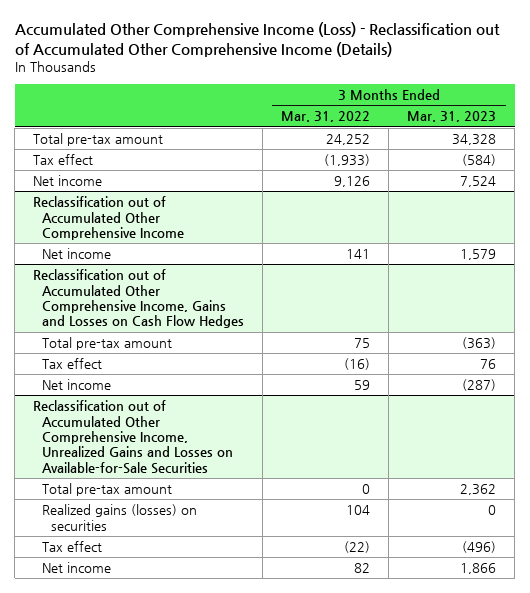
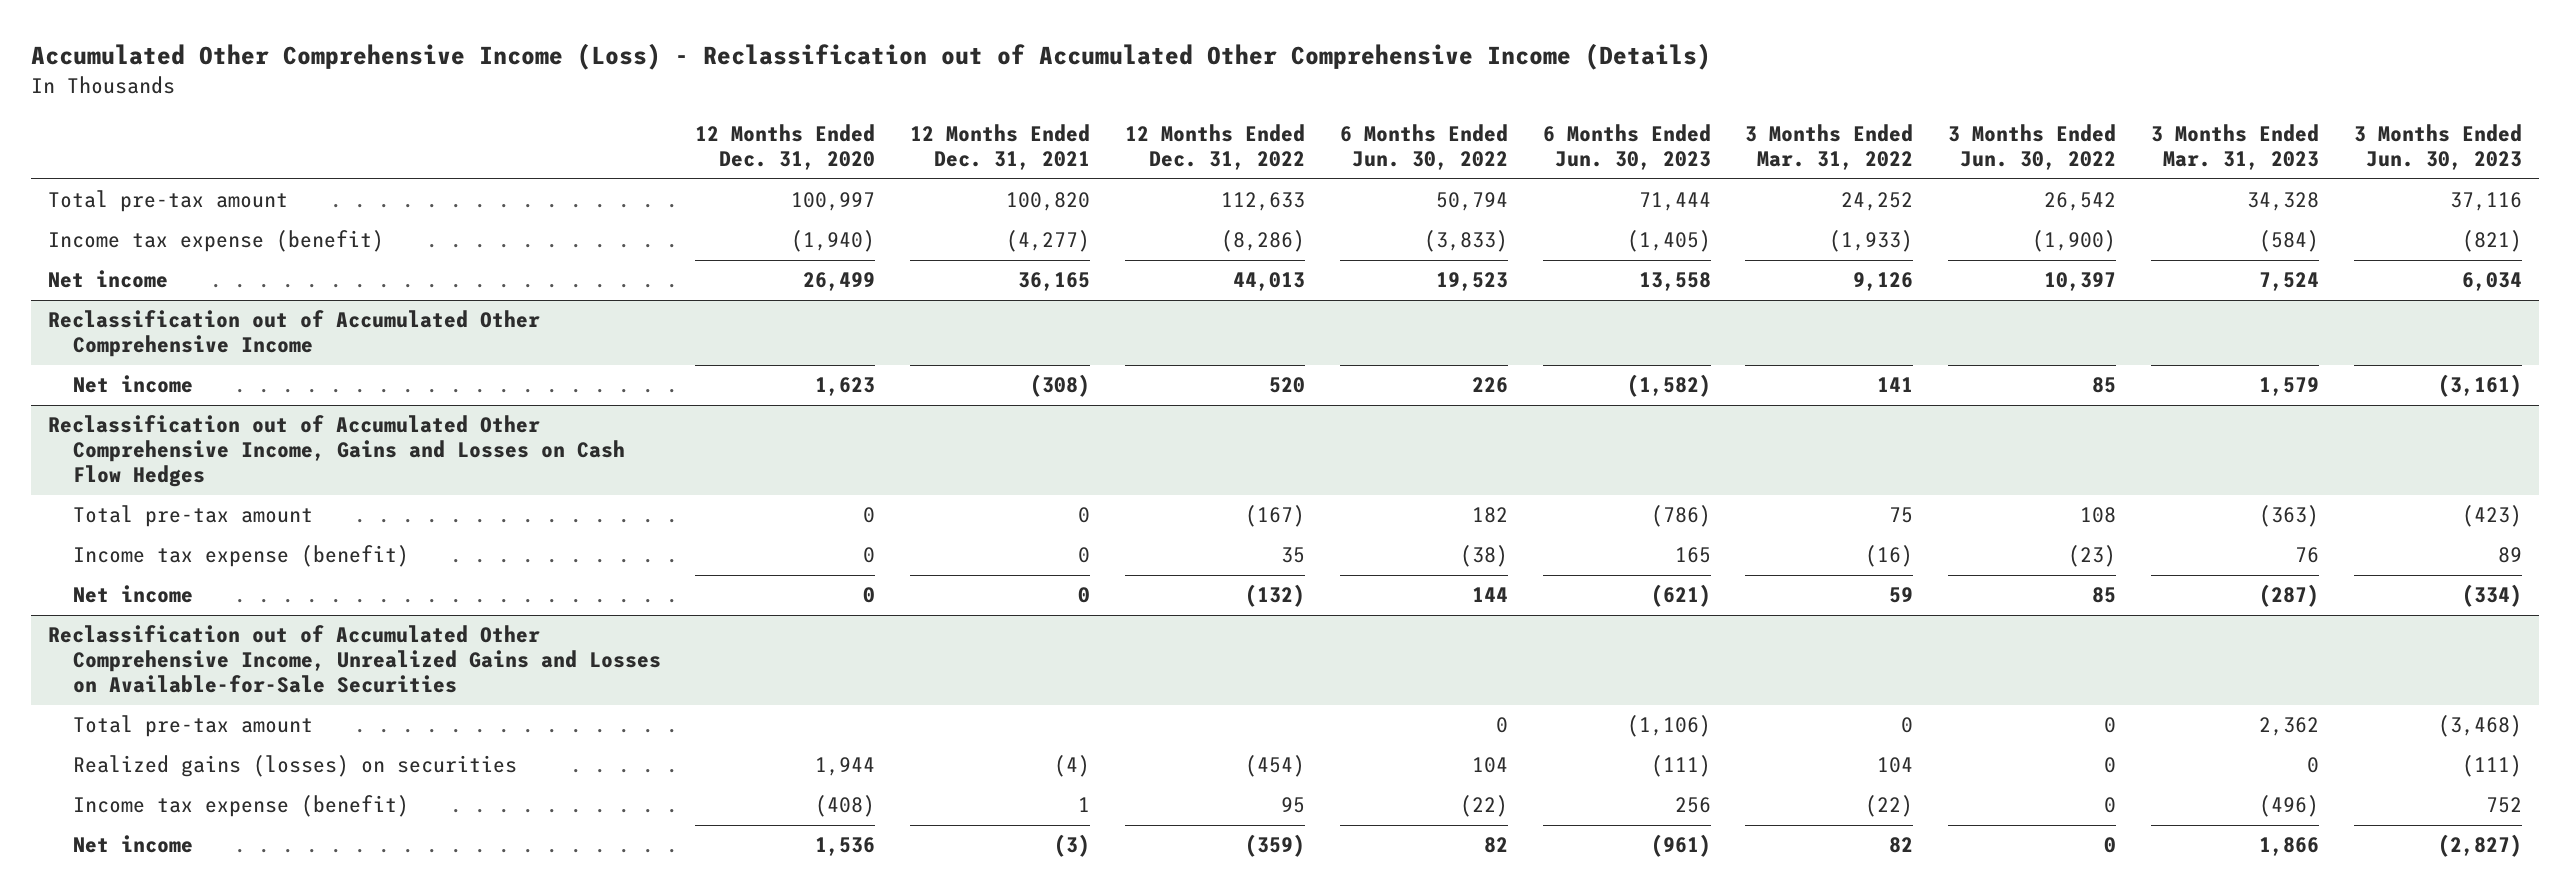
- | 3 Months Ended Mar. 31, 2022 | 3 Months Ended Mar. 31, 2023
+ | 12 Months Ended Dec. 31, 2020 | 12 Months Ended Dec. 31, 2021 | 12 Months Ended Dec. 31, 2022 | 6 Months Ended Jun. 30, 2022 | 6 Months Ended Jun. 30, 2023 | 3 Months Ended Mar. 31, 2022 | 3 Months Ended Jun. 30, 2022 | 3 Months Ended Mar. 31, 2023 | 3 Months Ended Jun. 30, 2023
- Tax effect | (1,933) | (584)
+ Income tax expense (benefit) | (1,940) | (4,277) | (8,286) | (3,833) | (1,405) | (1,933) | (1,900) | (584) | (821)
@ Reclassification out of Accumulated Other Comprehensive Income, Gains and Losses on Cash Flow Hedges
- Tax effect | (16) | 76
+ Income tax expense (benefit) | 0 | 0 | 35 | (38) | 165 | (16) | (23) | 76 | 89
@ Reclassification out of Accumulated Other Comprehensive Income, Unrealized Gains and Losses on Available-for-Sale Securities
- Tax effect | (22) | (496)
+ Income tax expense (benefit) | (408) | 1 | 95 | (22) | 256 | (22) | 0 | (496) | 752

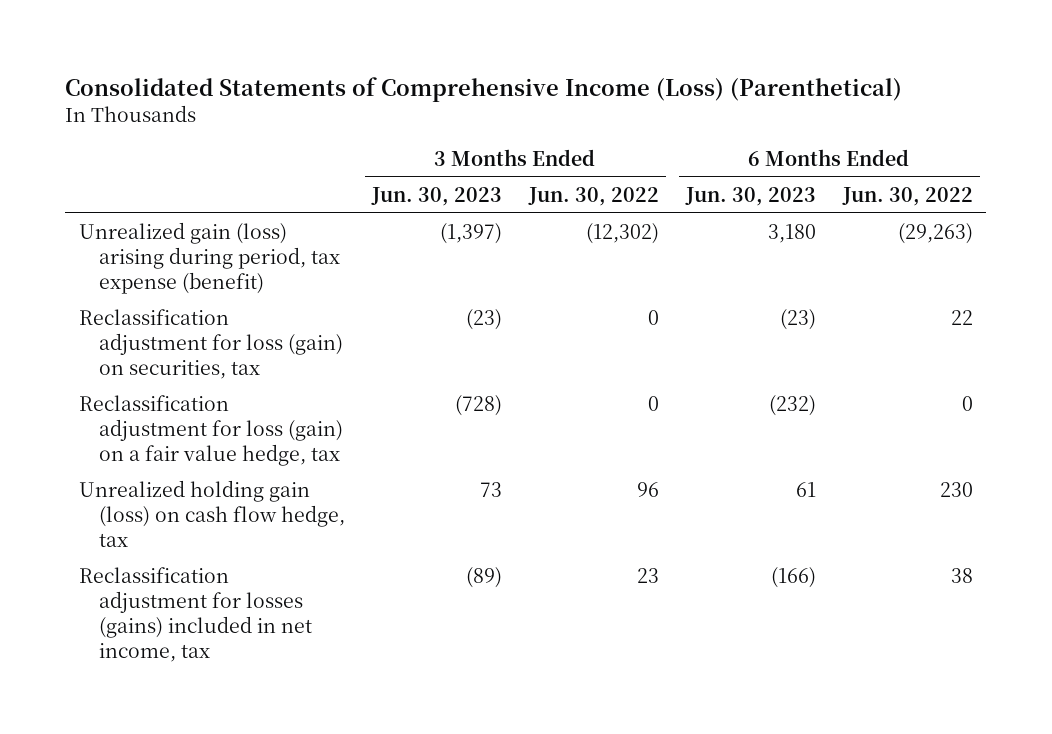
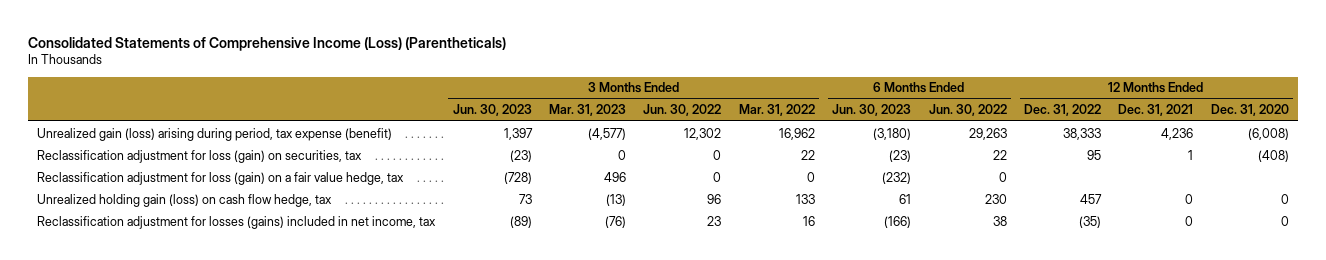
- Consolidated Statements of Comprehensive Income (Loss) (Parenthetical)
+ Consolidated Statements of Comprehensive Income (Loss) (Parentheticals)
- | 3 Months Ended Jun. 30, 2023 | 3 Months Ended Jun. 30, 2022 | 6 Months Ended Jun. 30, 2023 | 6 Months Ended Jun. 30, 2022
+ | 3 Months Ended Jun. 30, 2023 | 3 Months Ended Mar. 31, 2023 | 3 Months Ended Jun. 30, 2022 | 3 Months Ended Mar. 31, 2022 | 6 Months Ended Jun. 30, 2023 | 6 Months Ended Jun. 30, 2022 | 12 Months Ended Dec. 31, 2022 | 12 Months Ended Dec. 31, 2021 | 12 Months Ended Dec. 31, 2020
- Unrealized gain (loss) arising during period, tax expense (benefit) | (1,397) | (12,302) | 3,180 | (29,263)
+ Unrealized gain (loss) arising during period, tax expense (benefit) | 1,397 | (4,577) | 12,302 | 16,962 | (3,180) | 29,263 | 38,333 | 4,236 | (6,008)

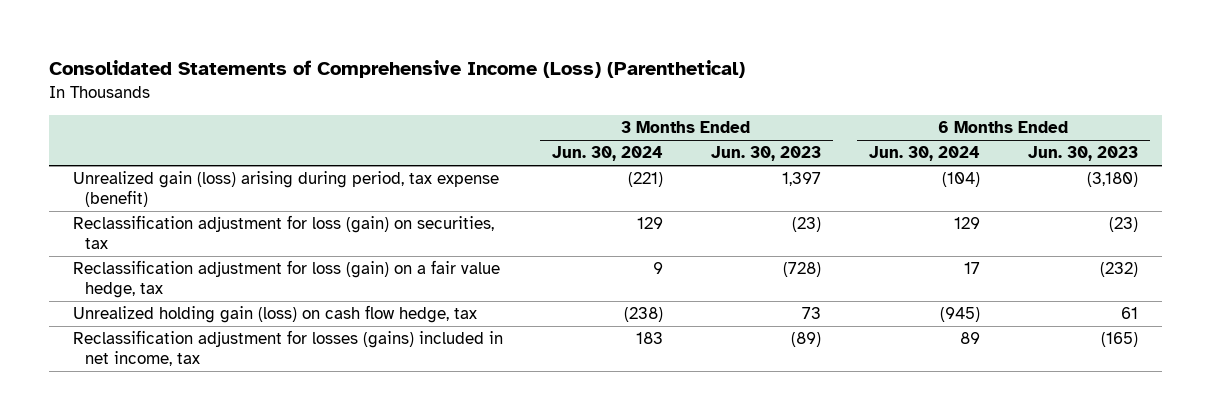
- Consolidated Statements of Comprehensive Income (Loss) (Parentheticals)
+ Consolidated Statements of Comprehensive Income (Loss) (Parenthetical)
- | 3 Months Ended Jun. 30, 2023 | 3 Months Ended Mar. 31, 2023 | 3 Months Ended Jun. 30, 2022 | 3 Months Ended Mar. 31, 2022 | 6 Months Ended Jun. 30, 2023 | 6 Months Ended Jun. 30, 2022 | 12 Months Ended Dec. 31, 2022 | 12 Months Ended Dec. 31, 2021 | 12 Months Ended Dec. 31, 2020
+ | 3 Months Ended Jun. 30, 2024 | 3 Months Ended Jun. 30, 2023 | 6 Months Ended Jun. 30, 2024 | 6 Months Ended Jun. 30, 2023
- Reclassification adjustment for losses (gains) included in net income, tax | (89) | (76) | 23 | 16 | (166) | 38 | (35) | 0 | 0
+ Reclassification adjustment for losses (gains) included in net income, tax | 183 | (89) | 89 | (165)

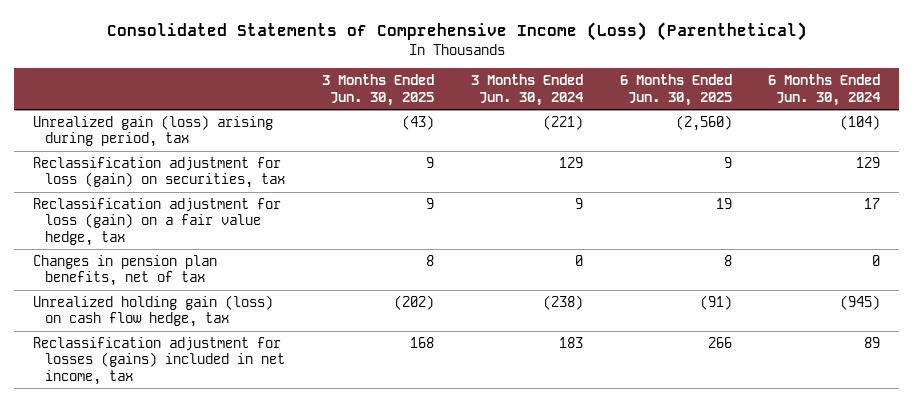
- | 3 Months Ended Jun. 30, 2024 | 3 Months Ended Jun. 30, 2023 | 6 Months Ended Jun. 30, 2024 | 6 Months Ended Jun. 30, 2023
+ | 3 Months Ended Jun. 30, 2025 | 3 Months Ended Jun. 30, 2024 | 6 Months Ended Jun. 30, 2025 | 6 Months Ended Jun. 30, 2024
- Unrealized gain (loss) arising during period, tax expense (benefit) | (221) | 1,397 | (104) | (3,180)
+ Unrealized gain (loss) arising during period, tax | (43) | (221) | (2,560) | (104)
+ Changes in pension plan benefits, net of tax | 8 | 0 | 8 | 0

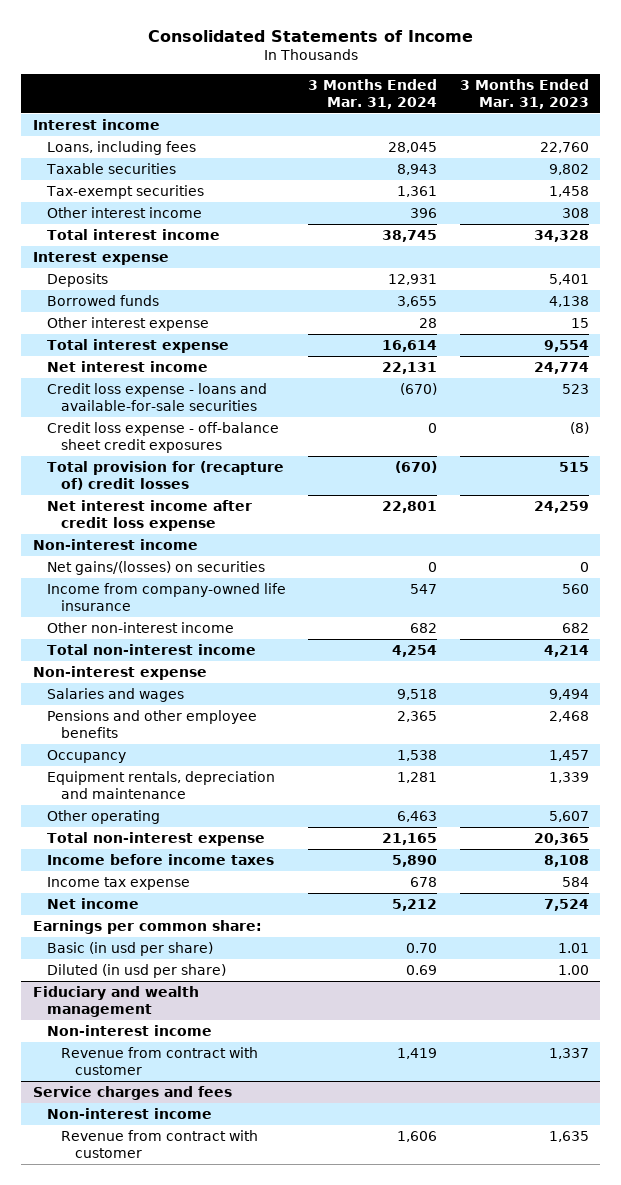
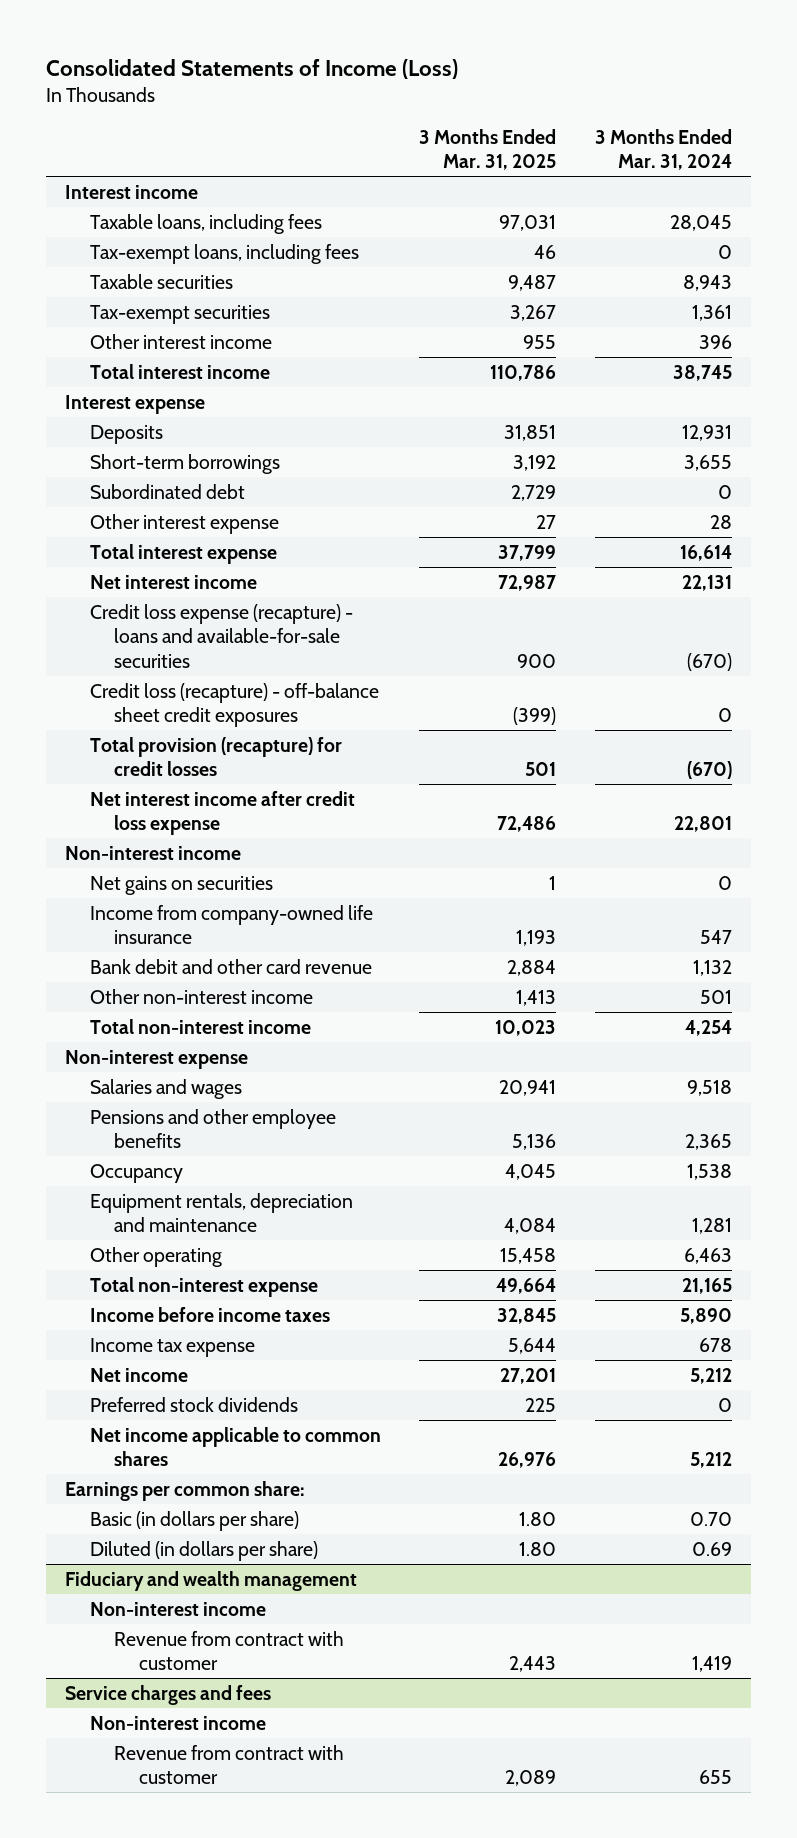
- Consolidated Statements of Income
+ Consolidated Statements of Income (Loss)
- | 3 Months Ended Mar. 31, 2024 | 3 Months Ended Mar. 31, 2023
+ | 3 Months Ended Mar. 31, 2025 | 3 Months Ended Mar. 31, 2024
- Loans, including fees | 28,045 | 22,760
+ Taxable loans, including fees | 97,031 | 28,045
+ Tax-exempt loans, including fees | 46 | 0
- Borrowed funds | 3,655 | 4,138
+ Short-term borrowings | 3,192 | 3,655
+ Subordinated debt | 2,729 | 0
- Credit loss expense - loans and available-for-sale securities | (670) | 523
- Credit loss expense - off-balance sheet credit exposures | 0 | (8)
- Total provision for (recapture of) credit losses | (670) | 515
+ Credit loss expense (recapture) - loans and available-for-sale securities | 900 | (670)
+ Credit loss (recapture) - off-balance sheet credit exposures | (399) | 0
+ Total provision (recapture) for credit losses | 501 | (670)
- Net gains/(losses) on securities | 0 | 0
+ Net gains on securities | 1 | 0
- Other non-interest income | 682 | 682
+ Bank debit and other card revenue | 2,884 | 1,132
+ Other non-interest income | 1,413 | 501
+ Preferred stock dividends | 225 | 0
+ Net income applicable to common shares | 26,976 | 5,212
- Basic (in usd per share) | 0.70 | 1.01
- Diluted (in usd per share) | 0.69 | 1.00
+ Basic (in dollars per share) | 1.80 | 0.70
+ Diluted (in dollars per share) | 1.80 | 0.69
@ Service charges and fees
- Revenue from contract with customer | 1,606 | 1,635
+ Revenue from contract with customer | 2,089 | 655

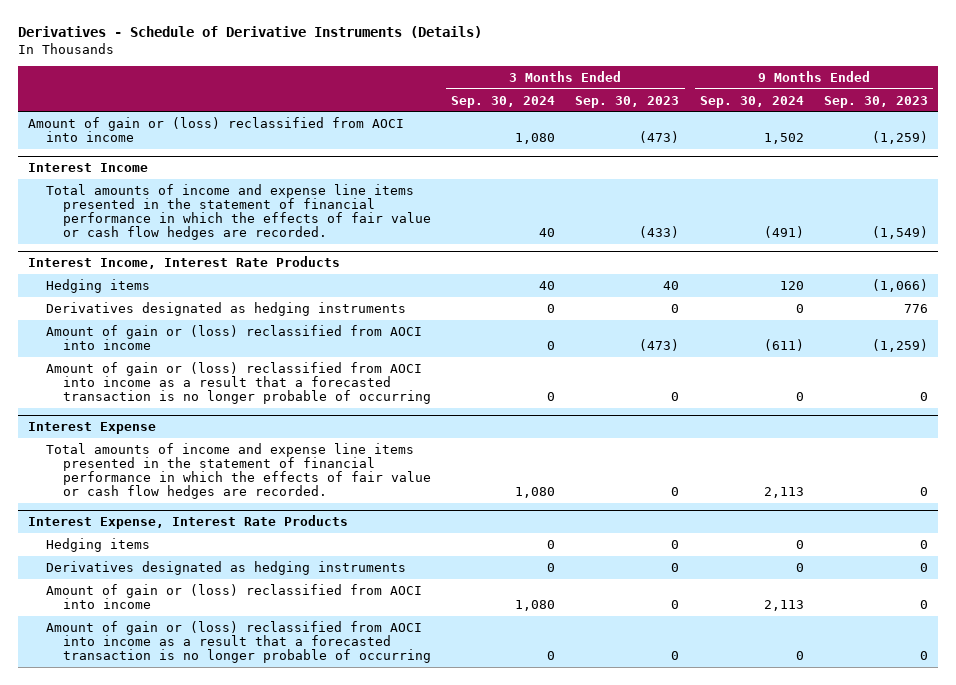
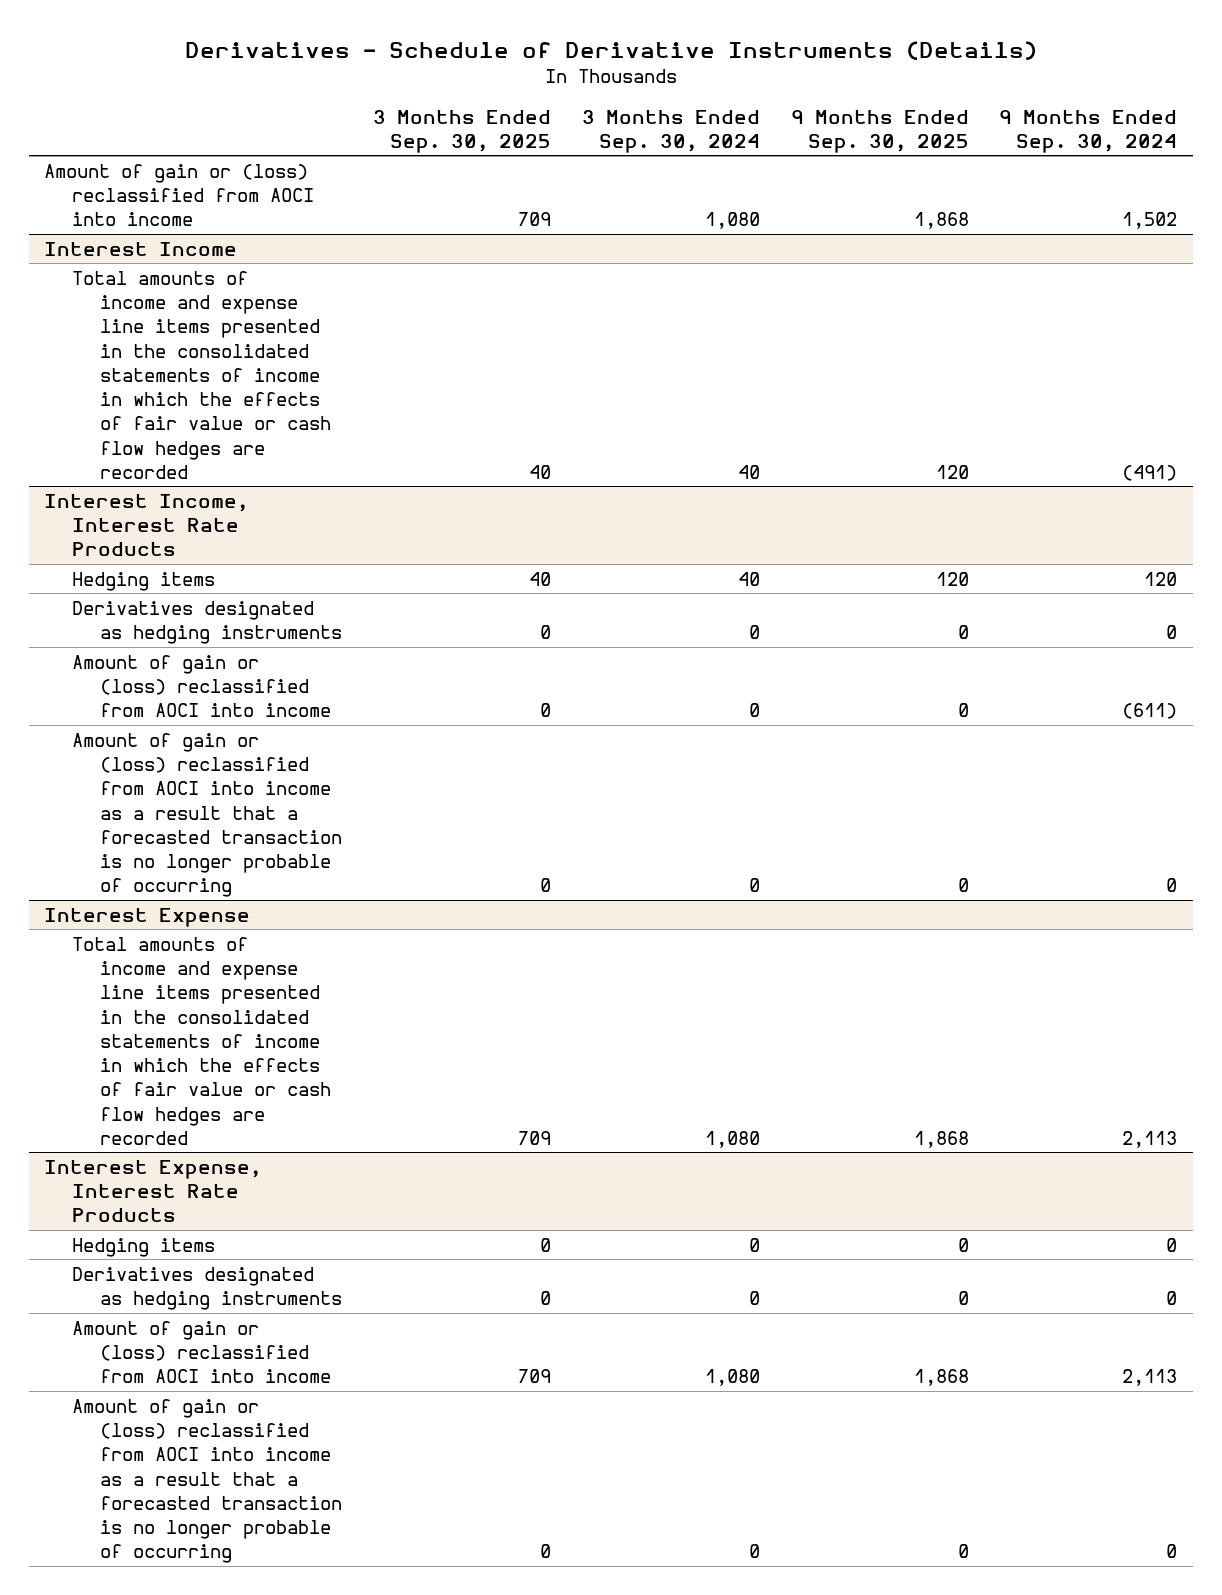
- | 3 Months Ended Sep. 30, 2024 | 3 Months Ended Sep. 30, 2023 | 9 Months Ended Sep. 30, 2024 | 9 Months Ended Sep. 30, 2023
+ | 3 Months Ended Sep. 30, 2025 | 3 Months Ended Sep. 30, 2024 | 9 Months Ended Sep. 30, 2025 | 9 Months Ended Sep. 30, 2024
@ Interest Income
- Total amounts of income and expense line items presented in the statement of financial performance in which the effects of fair value or cash flow hedges are recorded. | 40 | (433) | (491) | (1,549)
+ Total amounts of income and expense line items presented in the consolidated statements of income in which the effects of fair value or cash flow hedges are recorded | 40 | 40 | 120 | (491)
@ Interest Expense
- Total amounts of income and expense line items presented in the statement of financial performance in which the effects of fair value or cash flow hedges are recorded. | 1,080 | 0 | 2,113 | 0
+ Total amounts of income and expense line items presented in the consolidated statements of income in which the effects of fair value or cash flow hedges are recorded | 709 | 1,080 | 1,868 | 2,113

